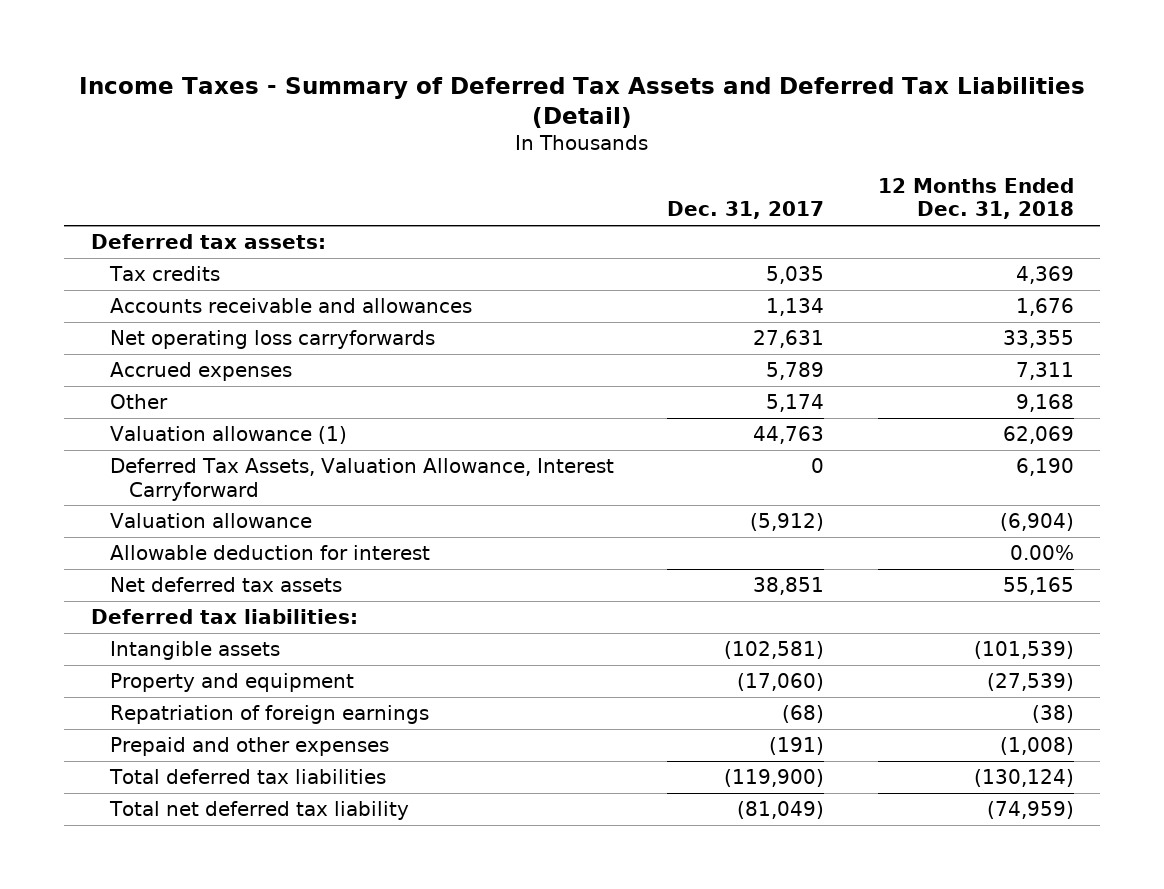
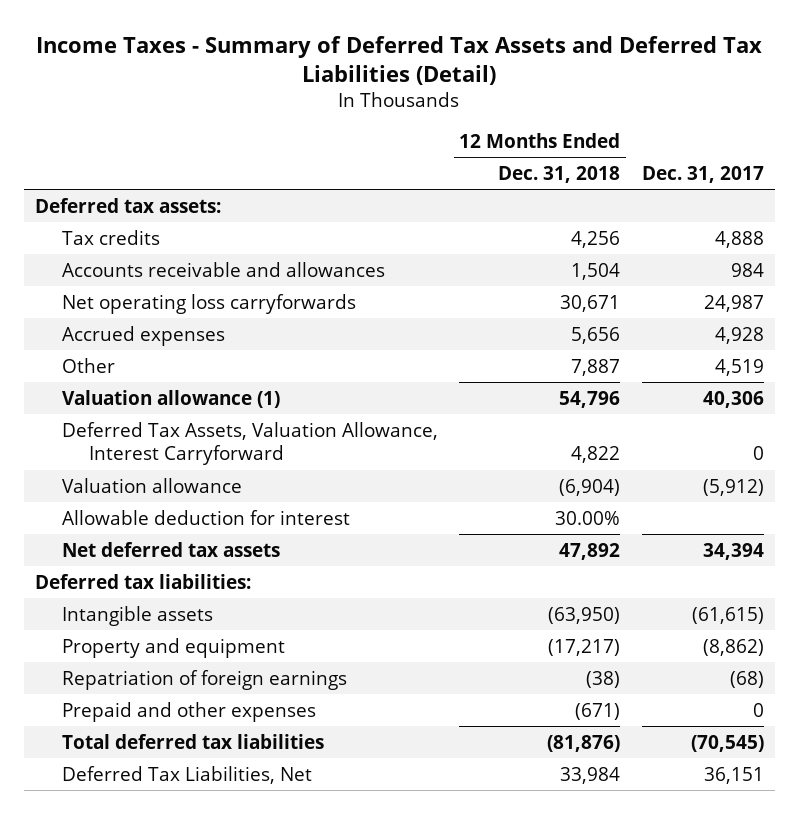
- | Dec. 31, 2017 | 12 Months Ended Dec. 31, 2018
+ | 12 Months Ended Dec. 31, 2018 | Dec. 31, 2017
- Tax credits | 5,035 | 4,369
- Accounts receivable and allowances | 1,134 | 1,676
- Net operating loss carryforwards | 27,631 | 33,355
- Accrued expenses | 5,789 | 7,311
- Other | 5,174 | 9,168
- Valuation allowance (1) | 44,763 | 62,069
- Deferred Tax Assets, Valuation Allowance, Interest Carryforward | 0 | 6,190
+ Tax credits | 4,256 | 4,888
+ Accounts receivable and allowances | 1,504 | 984
+ Net operating loss carryforwards | 30,671 | 24,987
+ Accrued expenses | 5,656 | 4,928
+ Other | 7,887 | 4,519
+ Valuation allowance (1) | 54,796 | 40,306
+ Deferred Tax Assets, Valuation Allowance, Interest Carryforward | 4,822 | 0
- Allowable deduction for interest | | 0.00%
- Net deferred tax assets | 38,851 | 55,165
+ Allowable deduction for interest | 30.00% |
+ Net deferred tax assets | 47,892 | 34,394
- Intangible assets | (102,581) | (101,539)
- Property and equipment | (17,060) | (27,539)
+ Intangible assets | (63,950) | (61,615)
+ Property and equipment | (17,217) | (8,862)
- Prepaid and other expenses | (191) | (1,008)
- Total deferred tax liabilities | (119,900) | (130,124)
- Total net deferred tax liability | (81,049) | (74,959)
+ Prepaid and other expenses | (671) | 0
+ Total deferred tax liabilities | (81,876) | (70,545)
+ Deferred Tax Liabilities, Net | 33,984 | 36,151

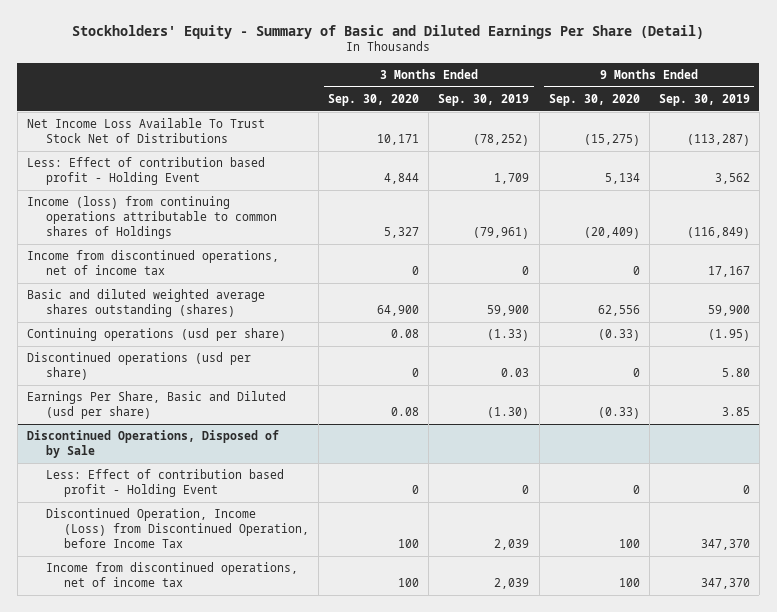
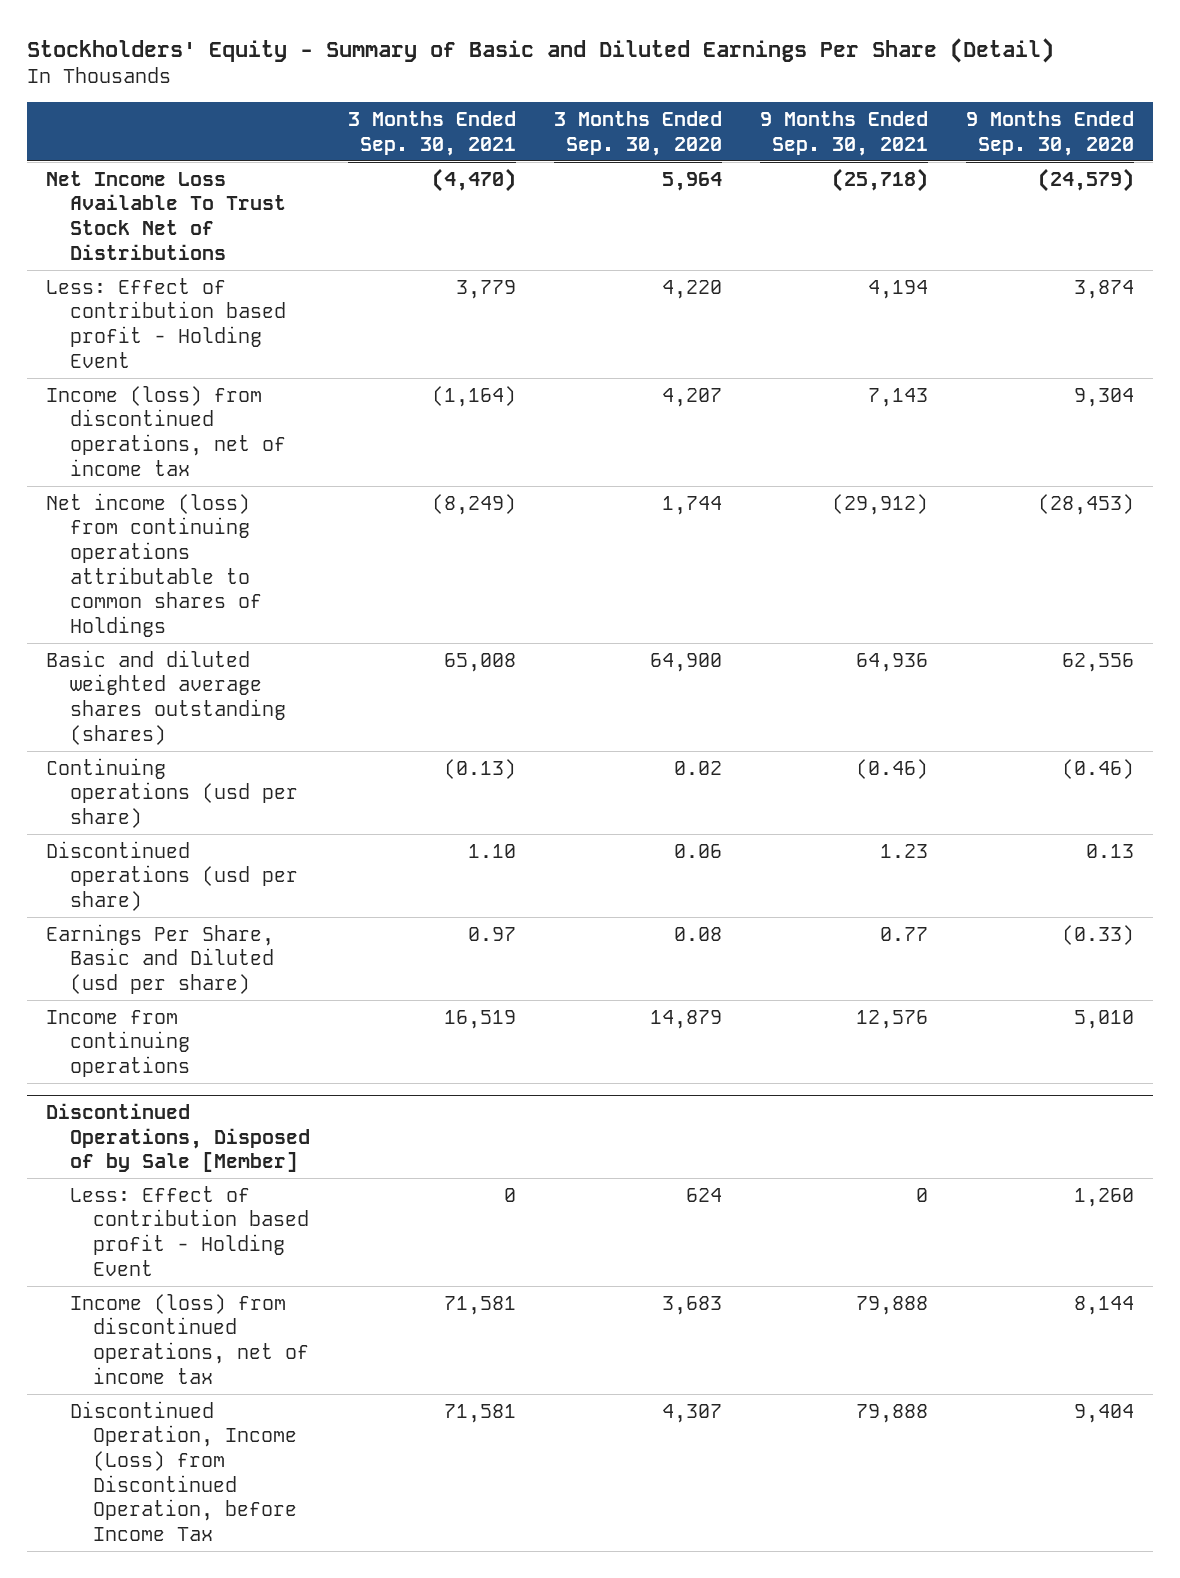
- | 3 Months Ended Sep. 30, 2020 | 3 Months Ended Sep. 30, 2019 | 9 Months Ended Sep. 30, 2020 | 9 Months Ended Sep. 30, 2019
+ | 3 Months Ended Sep. 30, 2021 | 3 Months Ended Sep. 30, 2020 | 9 Months Ended Sep. 30, 2021 | 9 Months Ended Sep. 30, 2020
- Net Income Loss Available To Trust Stock Net of Distributions | 10,171 | (78,252) | (15,275) | (113,287)
- Less: Effect of contribution based profit - Holding Event | 4,844 | 1,709 | 5,134 | 3,562
- Income (loss) from continuing operations attributable to common shares of Holdings | 5,327 | (79,961) | (20,409) | (116,849)
- Income from discontinued operations, net of income tax | 0 | 0 | 0 | 17,167
+ Net Income Loss Available To Trust Stock Net of Distributions | (4,470) | 5,964 | (25,718) | (24,579)
+ Less: Effect of contribution based profit - Holding Event | 3,779 | 4,220 | 4,194 | 3,874
+ Income (loss) from discontinued operations, net of income tax | (1,164) | 4,207 | 7,143 | 9,304
+ Net income (loss) from continuing operations attributable to common shares of Holdings | (8,249) | 1,744 | (29,912) | (28,453)
- Continuing operations (usd per share) | 0.08 | (1.33) | (0.33) | (1.95)
- Discontinued operations (usd per share) | 0 | 0.03 | 0 | 5.80
+ Continuing operations (usd per share) | (0.13) | 0.02 | (0.46) | (0.46)
+ Discontinued operations (usd per share) | 1.10 | 0.06 | 1.23 | 0.13
- Discontinued Operations, Disposed of by Sale
- Less: Effect of contribution based profit - Holding Event | 0 | 0 | 0 | 0
- Discontinued Operation, Income (Loss) from Discontinued Operation, before Income Tax | 100 | 2,039 | 100 | 347,370
- Income from discontinued operations, net of income tax | 100 | 2,039 | 100 | 347,370
+ Income from continuing operations | 16,519 | 14,879 | 12,576 | 5,010
+ Discontinued Operations, Disposed of by Sale [Member]
+ Less: Effect of contribution based profit - Holding Event | 0 | 624 | 0 | 1,260
+ Income (loss) from discontinued operations, net of income tax | 71,581 | 3,683 | 79,888 | 8,144
+ Discontinued Operation, Income (Loss) from Discontinued Operation, before Income Tax | 71,581 | 4,307 | 79,888 | 9,404

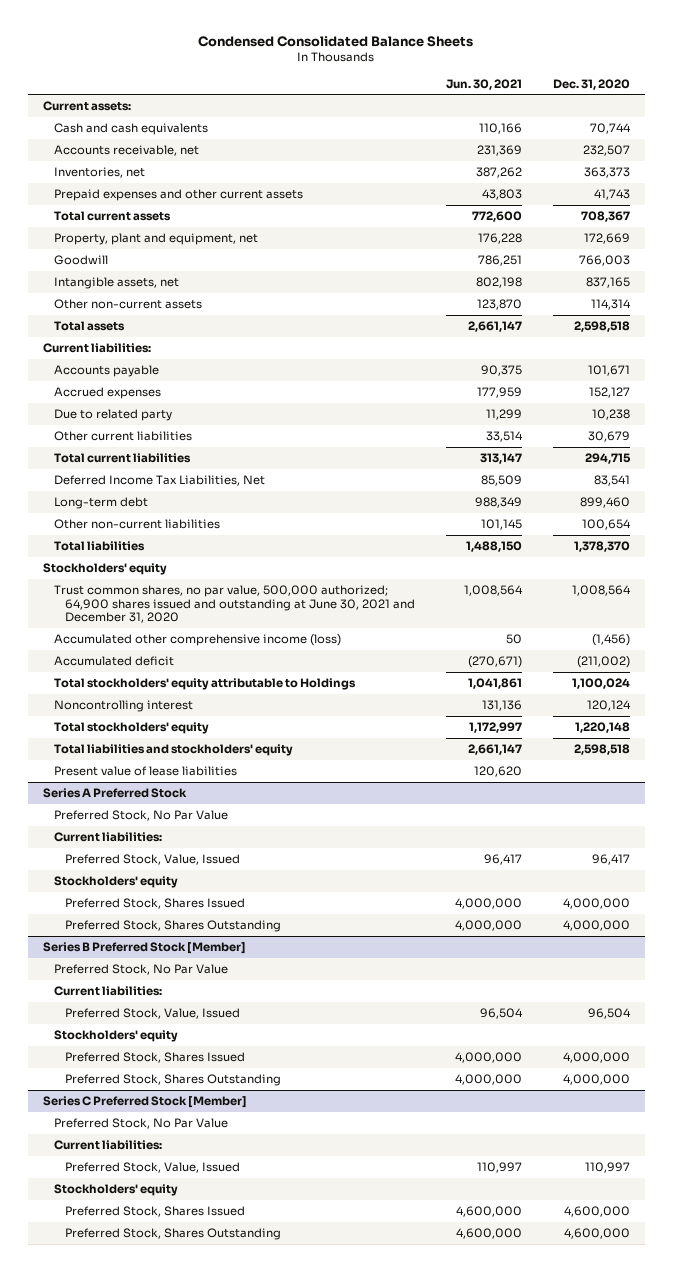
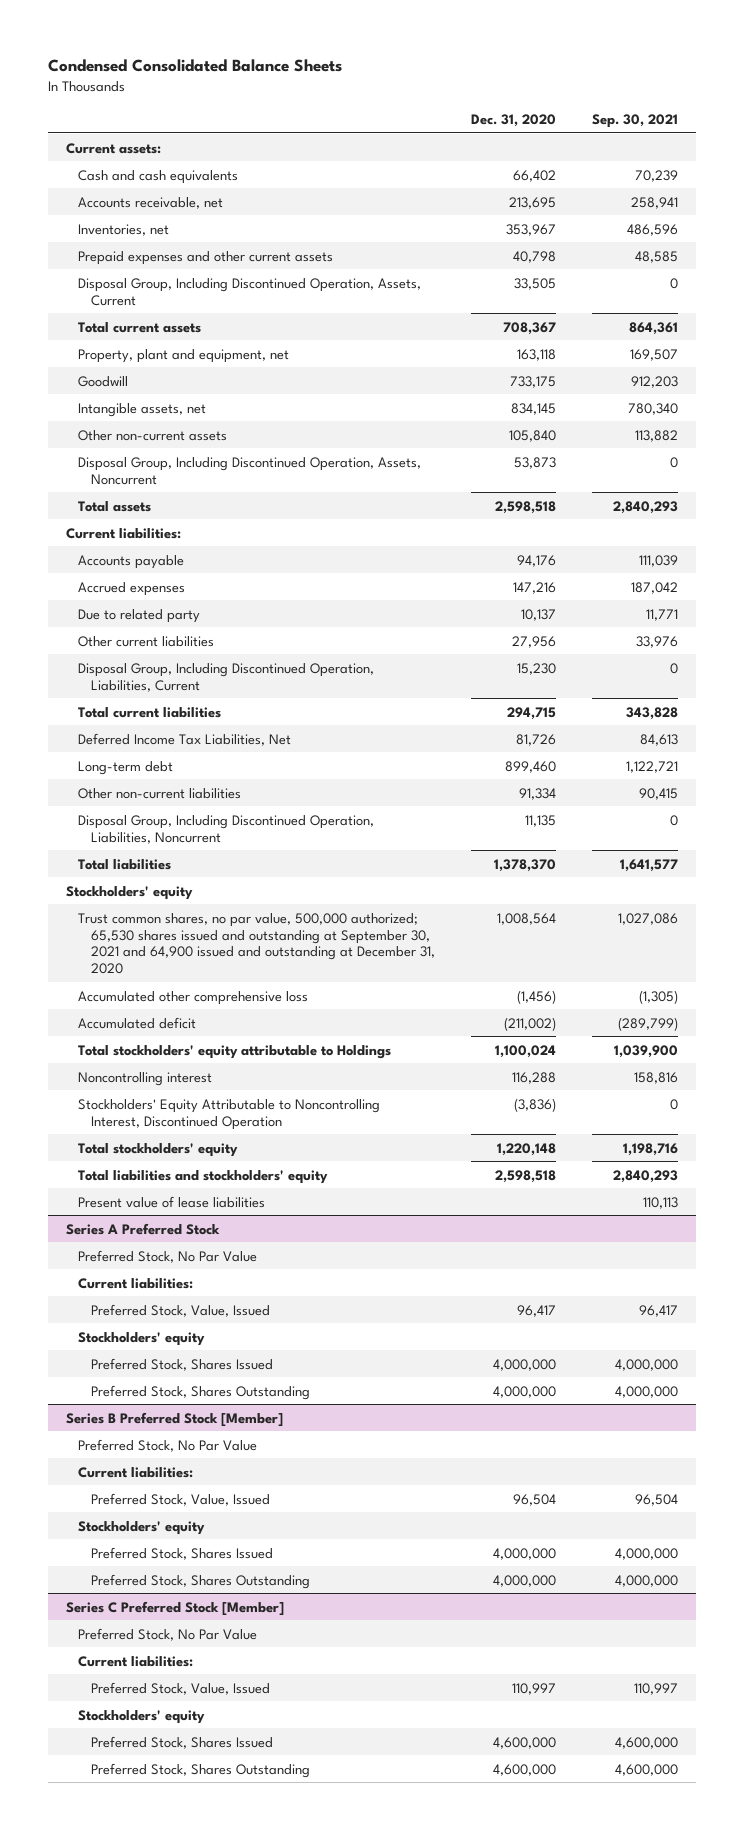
- | Jun. 30, 2021 | Dec. 31, 2020
+ | Dec. 31, 2020 | Sep. 30, 2021
- Cash and cash equivalents | 110,166 | 70,744
- Accounts receivable, net | 231,369 | 232,507
- Inventories, net | 387,262 | 363,373
- Prepaid expenses and other current assets | 43,803 | 41,743
+ Cash and cash equivalents | 66,402 | 70,239
+ Accounts receivable, net | 213,695 | 258,941
+ Inventories, net | 353,967 | 486,596
+ Prepaid expenses and other current assets | 40,798 | 48,585
+ Disposal Group, Including Discontinued Operation, Assets, Current | 33,505 | 0
- Property, plant and equipment, net | 176,228 | 172,669
- Goodwill | 786,251 | 766,003
- Intangible assets, net | 802,198 | 837,165
- Other non-current assets | 123,870 | 114,314
+ Property, plant and equipment, net | 163,118 | 169,507
+ Goodwill | 733,175 | 912,203
+ Intangible assets, net | 834,145 | 780,340
+ Other non-current assets | 105,840 | 113,882
+ Disposal Group, Including Discontinued Operation, Assets, Noncurrent | 53,873 | 0
- Accounts payable | 90,375 | 101,671
- Accrued expenses | 177,959 | 152,127
- Due to related party | 11,299 | 10,238
- Other current liabilities | 33,514 | 30,679
+ Accounts payable | 94,176 | 111,039
+ Accrued expenses | 147,216 | 187,042
+ Due to related party | 10,137 | 11,771
+ Other current liabilities | 27,956 | 33,976
+ Disposal Group, Including Discontinued Operation, Liabilities, Current | 15,230 | 0
- Deferred Income Tax Liabilities, Net | 85,509 | 83,541
+ Deferred Income Tax Liabilities, Net | 81,726 | 84,613
- Other non-current liabilities | 101,145 | 100,654
+ Other non-current liabilities | 91,334 | 90,415
+ Disposal Group, Including Discontinued Operation, Liabilities, Noncurrent | 11,135 | 0
- Trust common shares, no par value, 500,000 authorized; 64,900 shares issued and outstanding at June 30, 2021 and December 31, 2020 | 1,008,564 | 1,008,564
- Accumulated other comprehensive income (loss) | 50 | (1,456)
+ Trust common shares, no par value, 500,000 authorized; 65,530 shares issued and outstanding at September 30, 2021 and 64,900 issued and outstanding at December 31, 2020 | 1,008,564 | 1,027,086
+ Accumulated other comprehensive loss | (1,456) | (1,305)
- Noncontrolling interest | 131,136 | 120,124
+ Noncontrolling interest | 116,288 | 158,816
+ Stockholders' Equity Attributable to Noncontrolling Interest, Discontinued Operation | (3,836) | 0

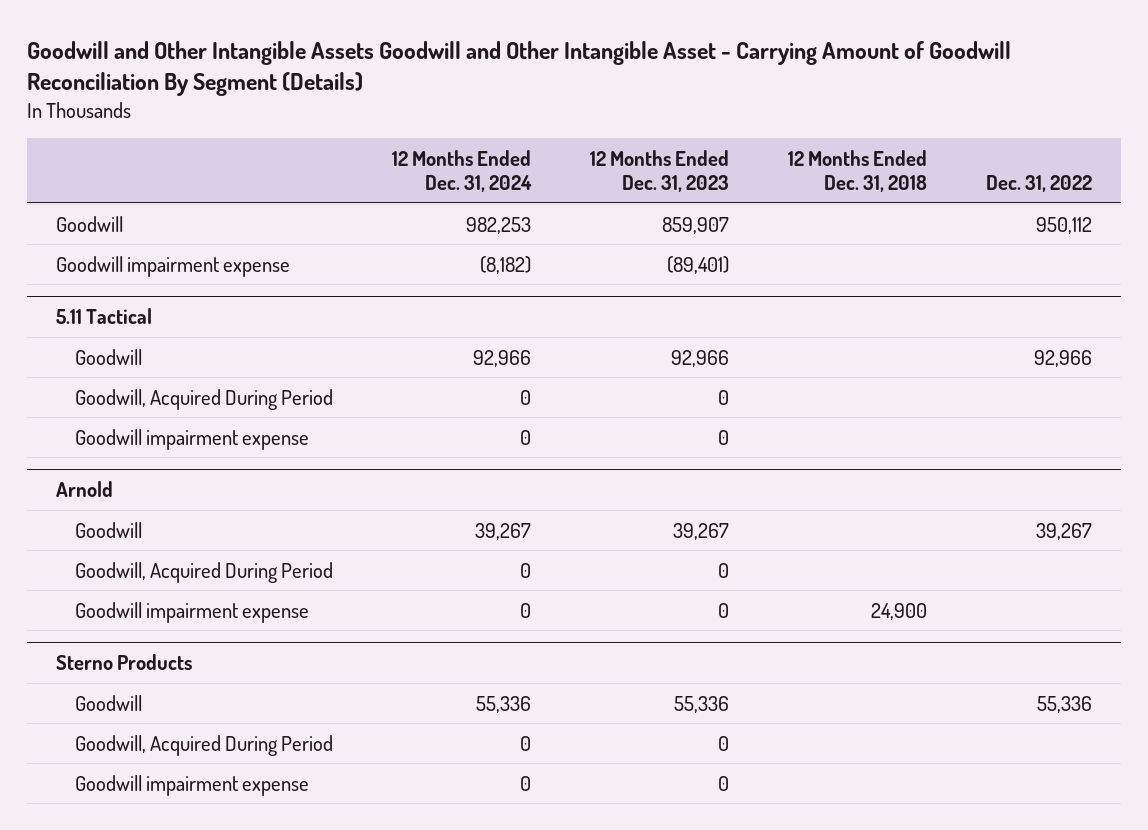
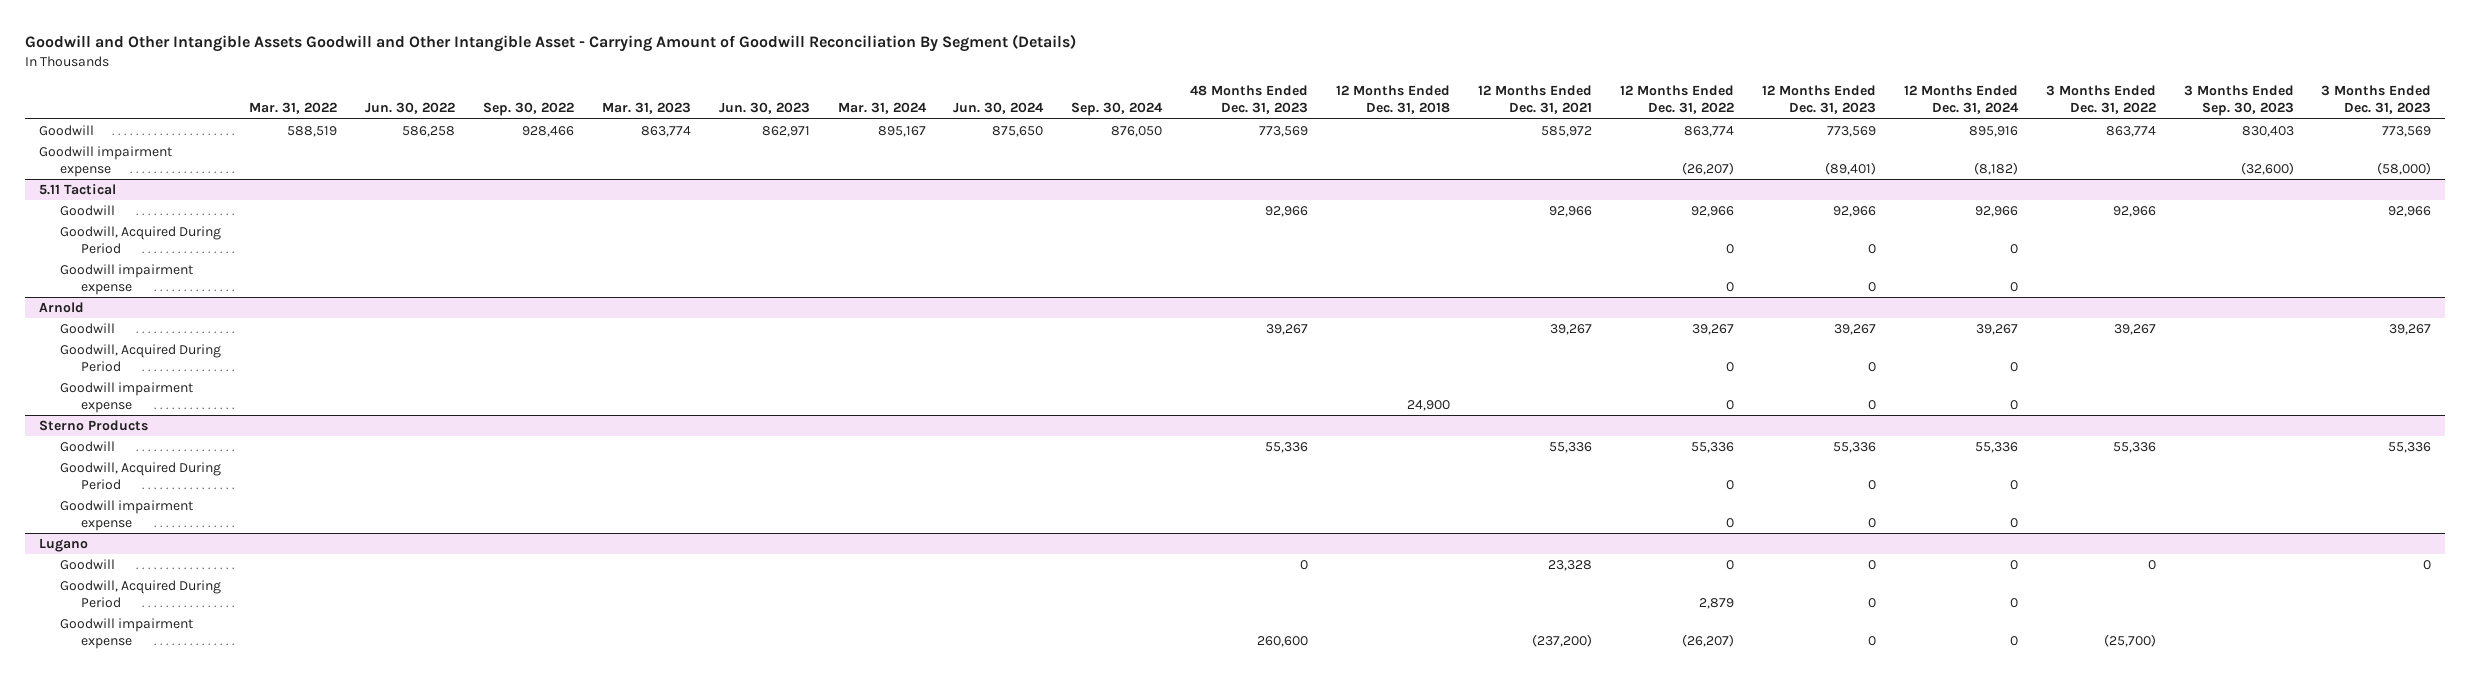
- | 12 Months Ended Dec. 31, 2024 | 12 Months Ended Dec. 31, 2023 | 12 Months Ended Dec. 31, 2018 | Dec. 31, 2022
+ | Mar. 31, 2022 | Jun. 30, 2022 | Sep. 30, 2022 | Mar. 31, 2023 | Jun. 30, 2023 | Mar. 31, 2024 | Jun. 30, 2024 | Sep. 30, 2024 | 48 Months Ended Dec. 31, 2023 | 12 Months Ended Dec. 31, 2018 | 12 Months Ended Dec. 31, 2021 | 12 Months Ended Dec. 31, 2022 | 12 Months Ended Dec. 31, 2023 | 12 Months Ended Dec. 31, 2024 | 3 Months Ended Dec. 31, 2022 | 3 Months Ended Sep. 30, 2023 | 3 Months Ended Dec. 31, 2023
- Goodwill | 982,253 | 859,907 | | 950,112
+ Goodwill | 588,519 | 586,258 | 928,466 | 863,774 | 862,971 | 895,167 | 875,650 | 876,050 | 773,569 | | 585,972 | 863,774 | 773,569 | 895,916 | 863,774 | 830,403 | 773,569
+ Lugano
+ Goodwill | | | | | | | | | 0 | | 23,328 | 0 | 0 | 0 | 0 | | 0
+ Goodwill, Acquired During Period | | | | | | | | | | | | 2,879 | 0 | 0 | | |
+ Goodwill impairment expense | | | | | | | | | 260,600 | | (237,200) | (26,207) | 0 | 0 | (25,700) | |

